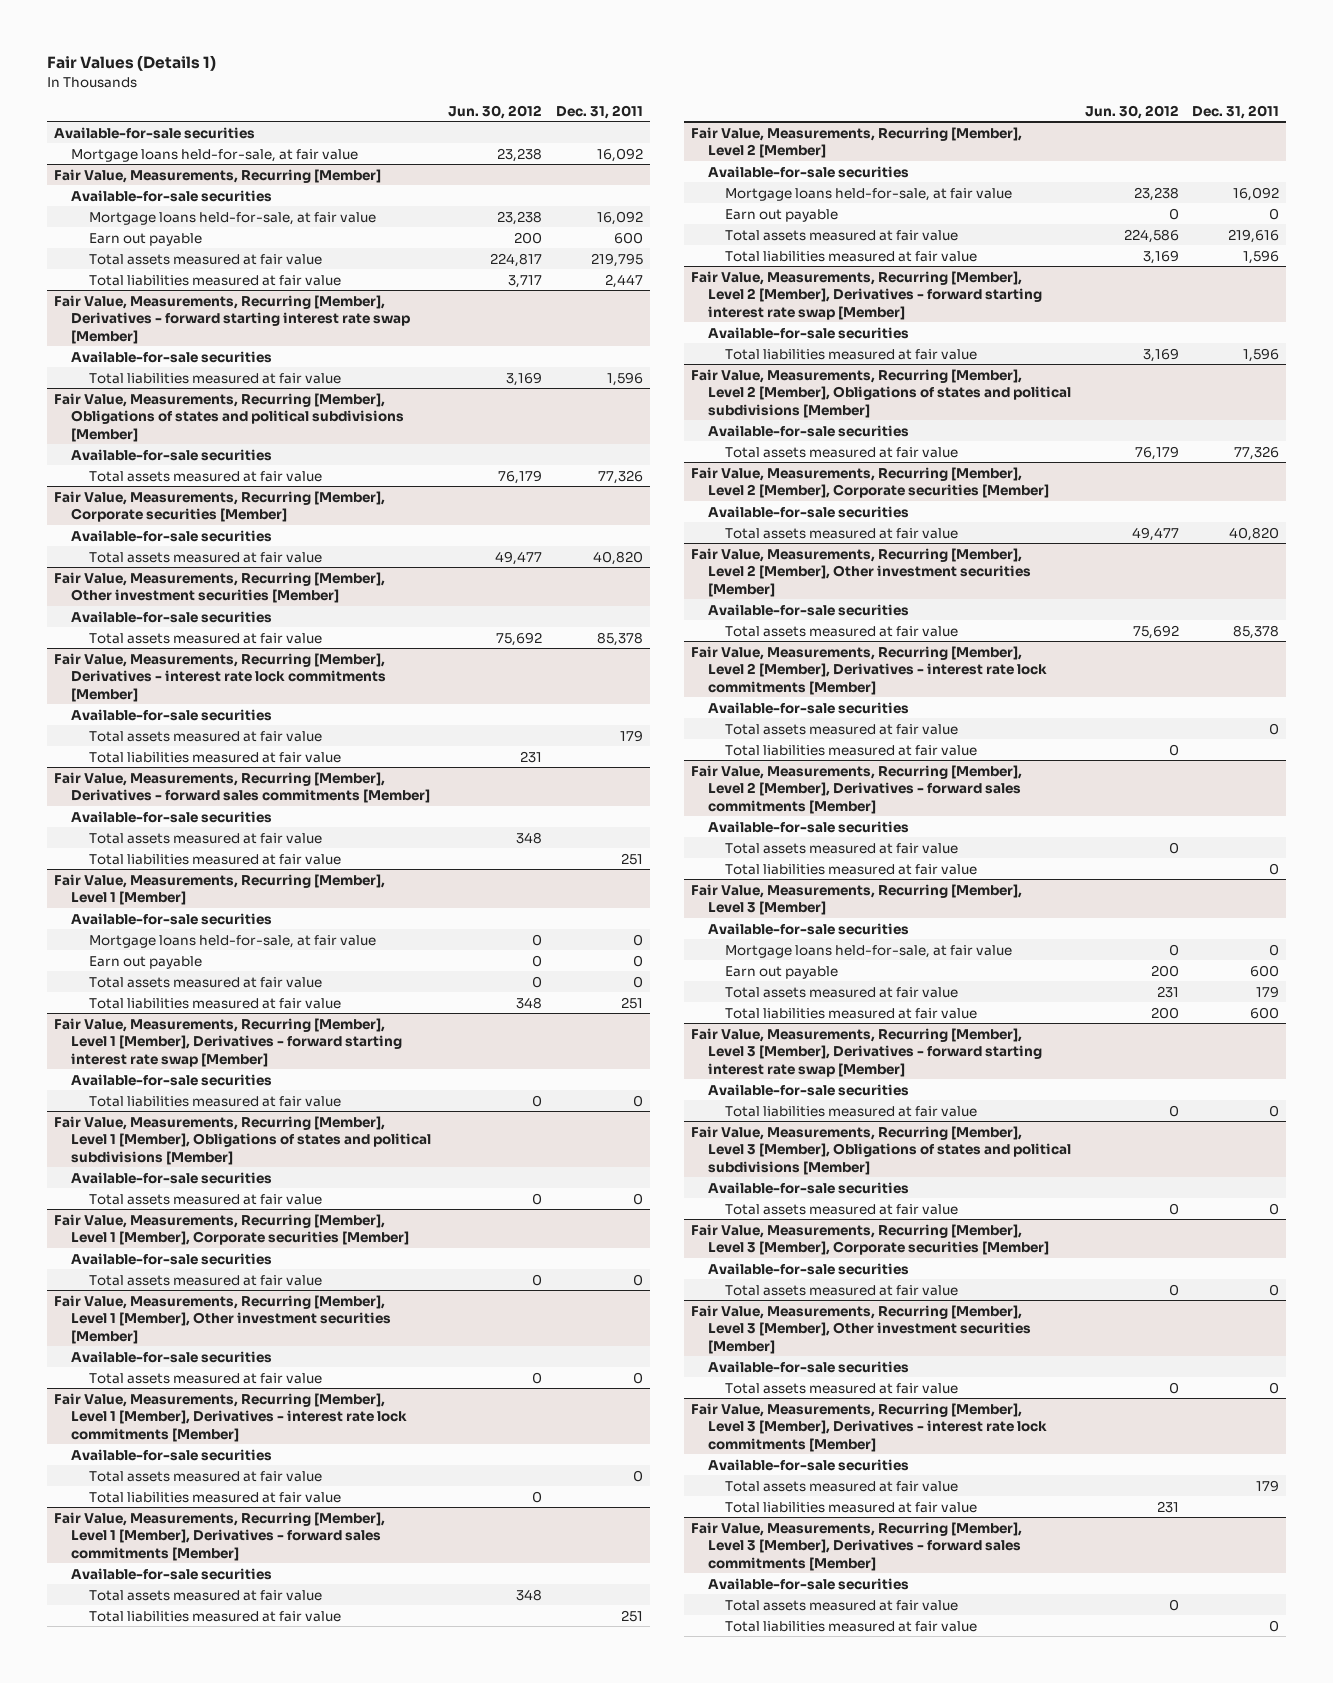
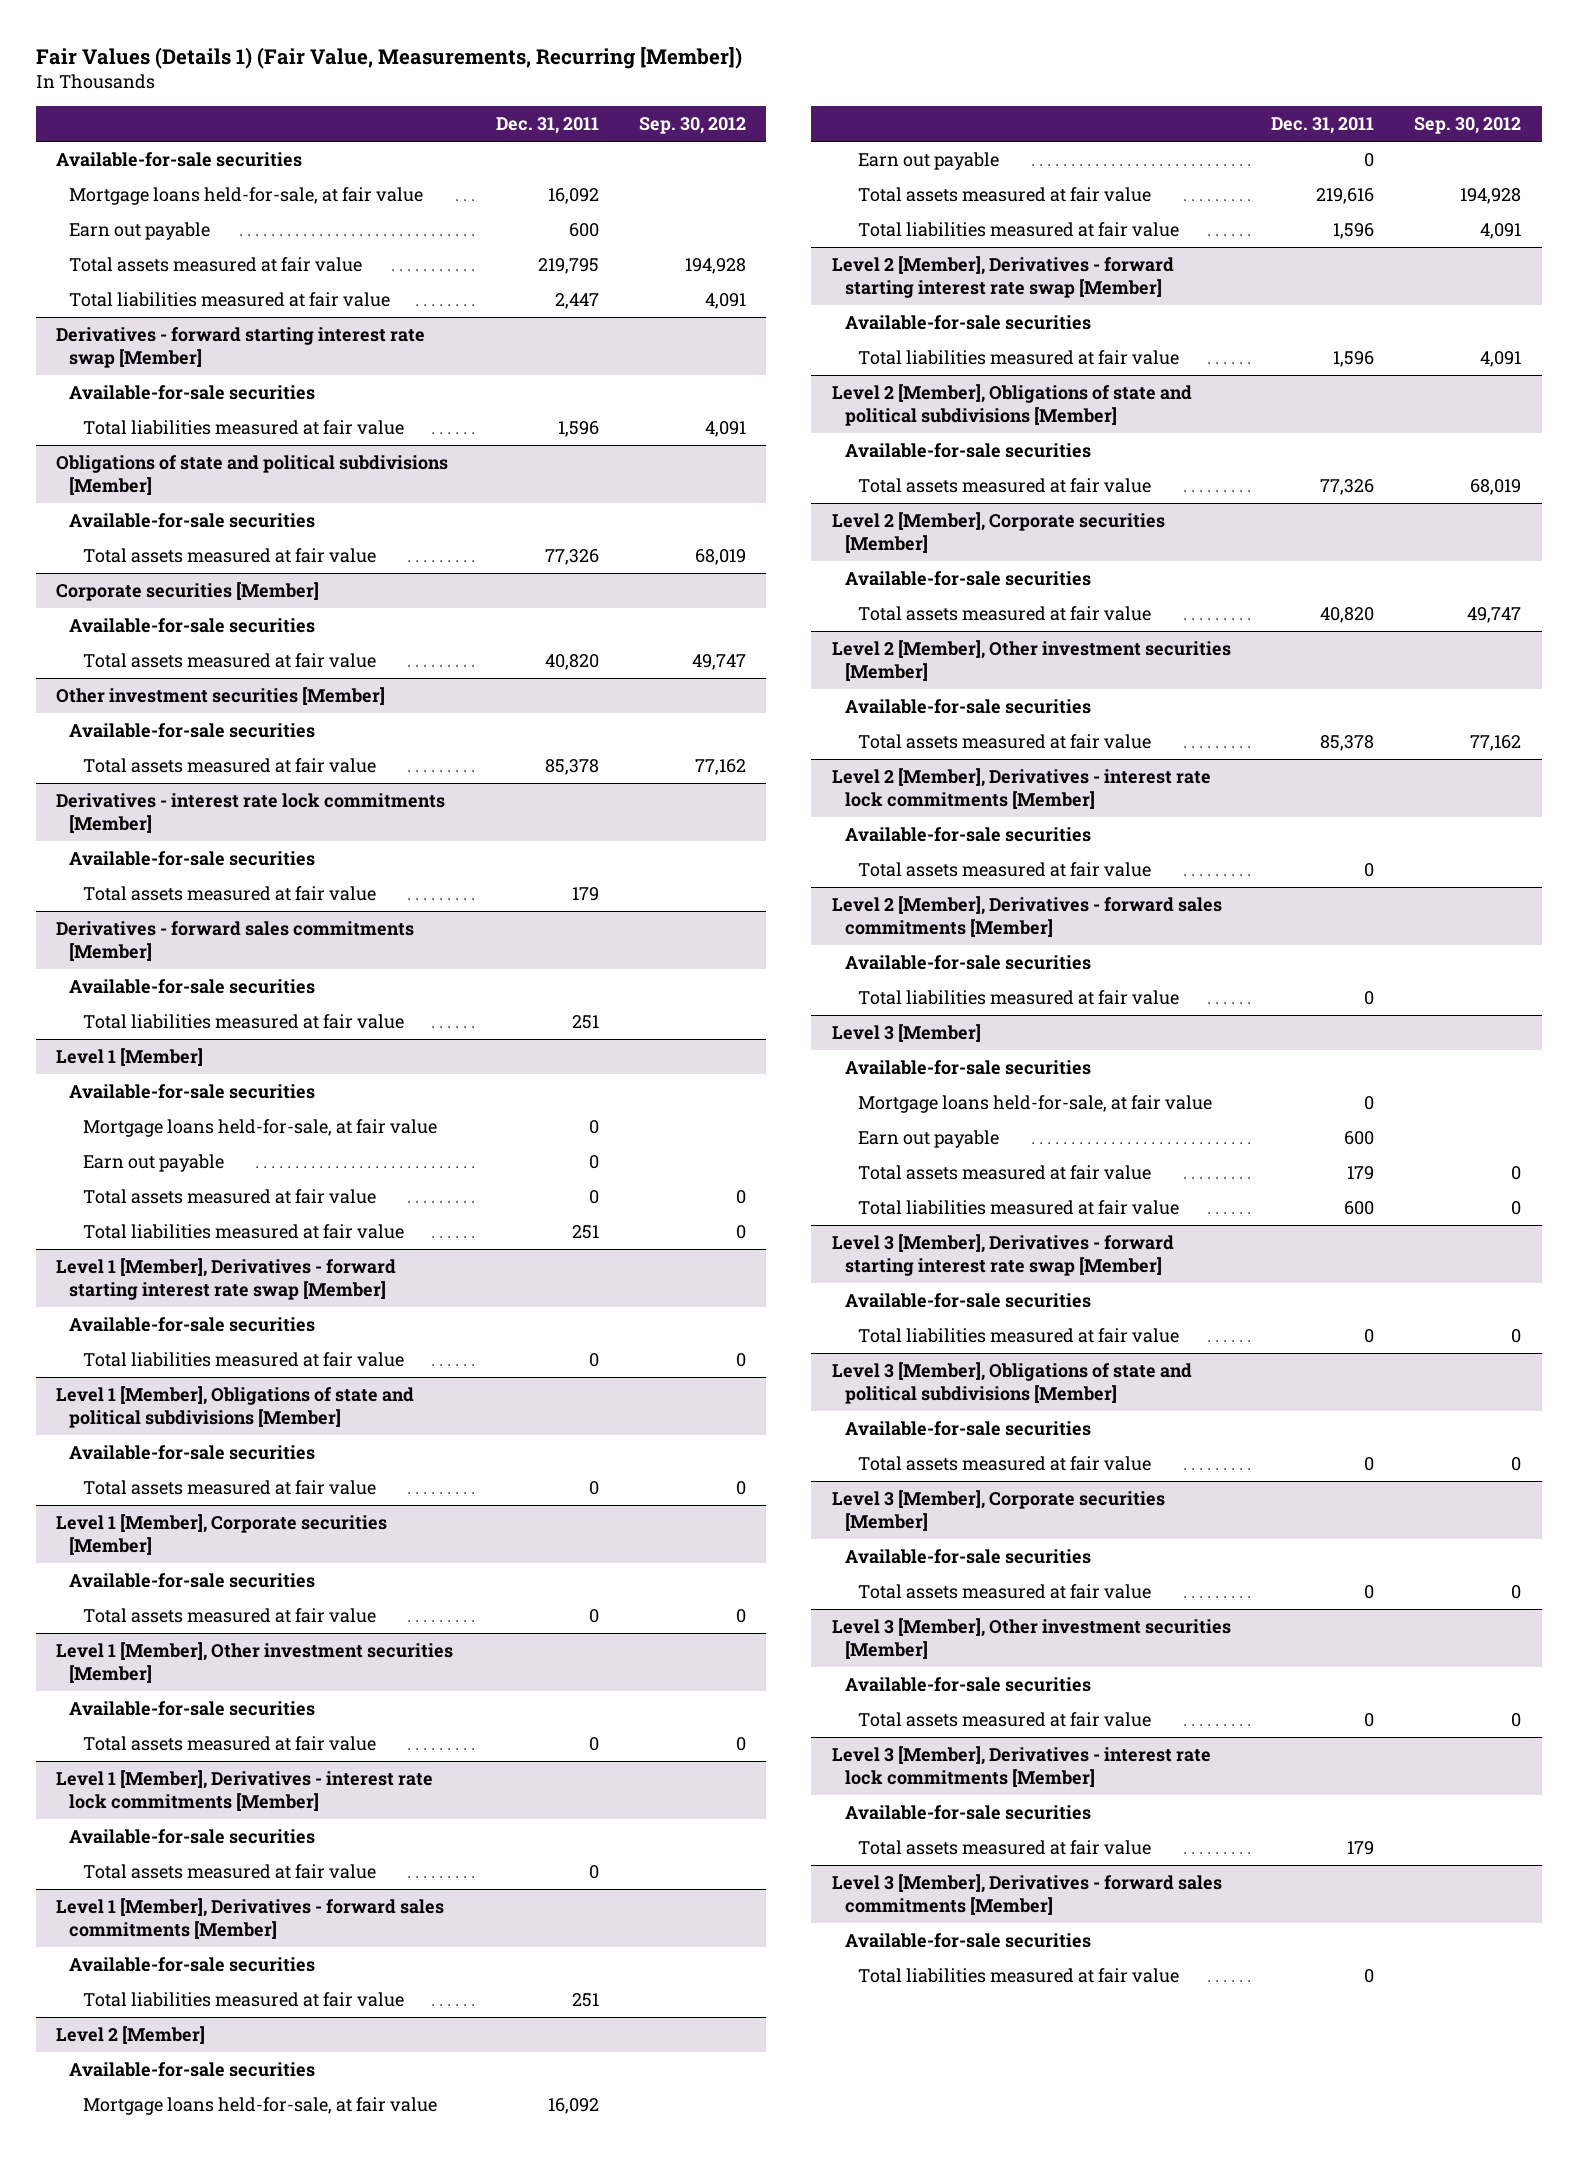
- Fair Values (Details 1)
+ Fair Values (Details 1) (Fair Value, Measurements, Recurring [Member])
- | Jun. 30, 2012 | Dec. 31, 2011
+ | Dec. 31, 2011 | Sep. 30, 2012
- Fair Value, Measurements, Recurring [Member]
- Available-for-sale securities
- Mortgage loans held-for-sale, at fair value | 23,238 | 16,092
- Fair Value, Measurements, Recurring [Member], Derivatives - forward starting interest rate swap [Member]
+ Derivatives - forward starting interest rate swap [Member]
- Fair Value, Measurements, Recurring [Member], Obligations of states and political subdivisions [Member]
+ Obligations of state and political subdivisions [Member]
- Fair Value, Measurements, Recurring [Member], Corporate securities [Member]
+ Corporate securities [Member]
- Fair Value, Measurements, Recurring [Member], Other investment securities [Member]
+ Other investment securities [Member]
- Fair Value, Measurements, Recurring [Member], Derivatives - interest rate lock commitments [Member]
+ Derivatives - interest rate lock commitments [Member]
- Total liabilities measured at fair value | 231 |
- Fair Value, Measurements, Recurring [Member], Derivatives - forward sales commitments [Member]
+ Derivatives - forward sales commitments [Member]
- Total assets measured at fair value | 348 |
- Fair Value, Measurements, Recurring [Member], Level 1 [Member]
+ Level 1 [Member]
- Fair Value, Measurements, Recurring [Member], Level 1 [Member], Derivatives - forward starting interest rate swap [Member]
+ Level 1 [Member], Derivatives - forward starting interest rate swap [Member]
- Fair Value, Measurements, Recurring [Member], Level 1 [Member], Obligations of states and political subdivisions [Member]
+ Level 1 [Member], Obligations of state and political subdivisions [Member]
- Fair Value, Measurements, Recurring [Member], Level 1 [Member], Corporate securities [Member]
+ Level 1 [Member], Corporate securities [Member]
- Fair Value, Measurements, Recurring [Member], Level 1 [Member], Other investment securities [Member]
+ Level 1 [Member], Other investment securities [Member]
- Fair Value, Measurements, Recurring [Member], Level 1 [Member], Derivatives - interest rate lock commitments [Member]
+ Level 1 [Member], Derivatives - interest rate lock commitments [Member]
- Total liabilities measured at fair value | 0 |
- Fair Value, Measurements, Recurring [Member], Level 1 [Member], Derivatives - forward sales commitments [Member]
+ Level 1 [Member], Derivatives - forward sales commitments [Member]
- Total assets measured at fair value | 348 |
- Fair Value, Measurements, Recurring [Member], Level 2 [Member]
+ Level 2 [Member]
- Fair Value, Measurements, Recurring [Member], Level 2 [Member], Derivatives - forward starting interest rate swap [Member]
+ Level 2 [Member], Derivatives - forward starting interest rate swap [Member]
- Fair Value, Measurements, Recurring [Member], Level 2 [Member], Obligations of states and political subdivisions [Member]
+ Level 2 [Member], Obligations of state and political subdivisions [Member]
- Fair Value, Measurements, Recurring [Member], Level 2 [Member], Corporate securities [Member]
+ Level 2 [Member], Corporate securities [Member]
- Fair Value, Measurements, Recurring [Member], Level 2 [Member], Other investment securities [Member]
+ Level 2 [Member], Other investment securities [Member]
- Fair Value, Measurements, Recurring [Member], Level 2 [Member], Derivatives - interest rate lock commitments [Member]
+ Level 2 [Member], Derivatives - interest rate lock commitments [Member]
- Total liabilities measured at fair value | 0 |
- Fair Value, Measurements, Recurring [Member], Level 2 [Member], Derivatives - forward sales commitments [Member]
+ Level 2 [Member], Derivatives - forward sales commitments [Member]
- Total assets measured at fair value | 0 |
- Fair Value, Measurements, Recurring [Member], Level 3 [Member]
+ Level 3 [Member]
- Fair Value, Measurements, Recurring [Member], Level 3 [Member], Derivatives - forward starting interest rate swap [Member]
+ Level 3 [Member], Derivatives - forward starting interest rate swap [Member]
- Fair Value, Measurements, Recurring [Member], Level 3 [Member], Obligations of states and political subdivisions [Member]
+ Level 3 [Member], Obligations of state and political subdivisions [Member]
- Fair Value, Measurements, Recurring [Member], Level 3 [Member], Corporate securities [Member]
+ Level 3 [Member], Corporate securities [Member]
- Fair Value, Measurements, Recurring [Member], Level 3 [Member], Other investment securities [Member]
+ Level 3 [Member], Other investment securities [Member]
- Fair Value, Measurements, Recurring [Member], Level 3 [Member], Derivatives - interest rate lock commitments [Member]
+ Level 3 [Member], Derivatives - interest rate lock commitments [Member]
- Total liabilities measured at fair value | 231 |
- Fair Value, Measurements, Recurring [Member], Level 3 [Member], Derivatives - forward sales commitments [Member]
+ Level 3 [Member], Derivatives - forward sales commitments [Member]
- Total assets measured at fair value | 0 |

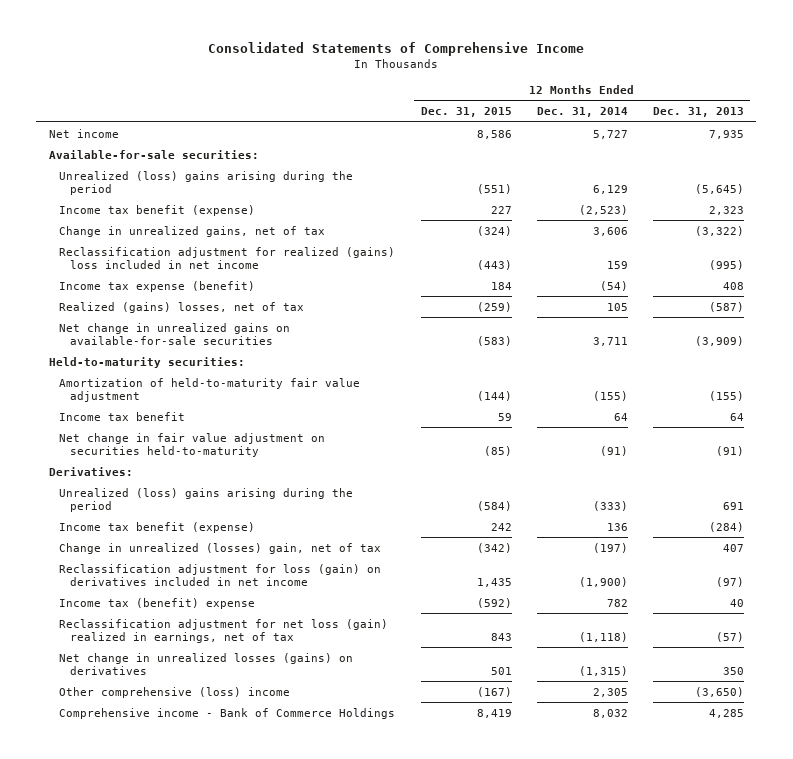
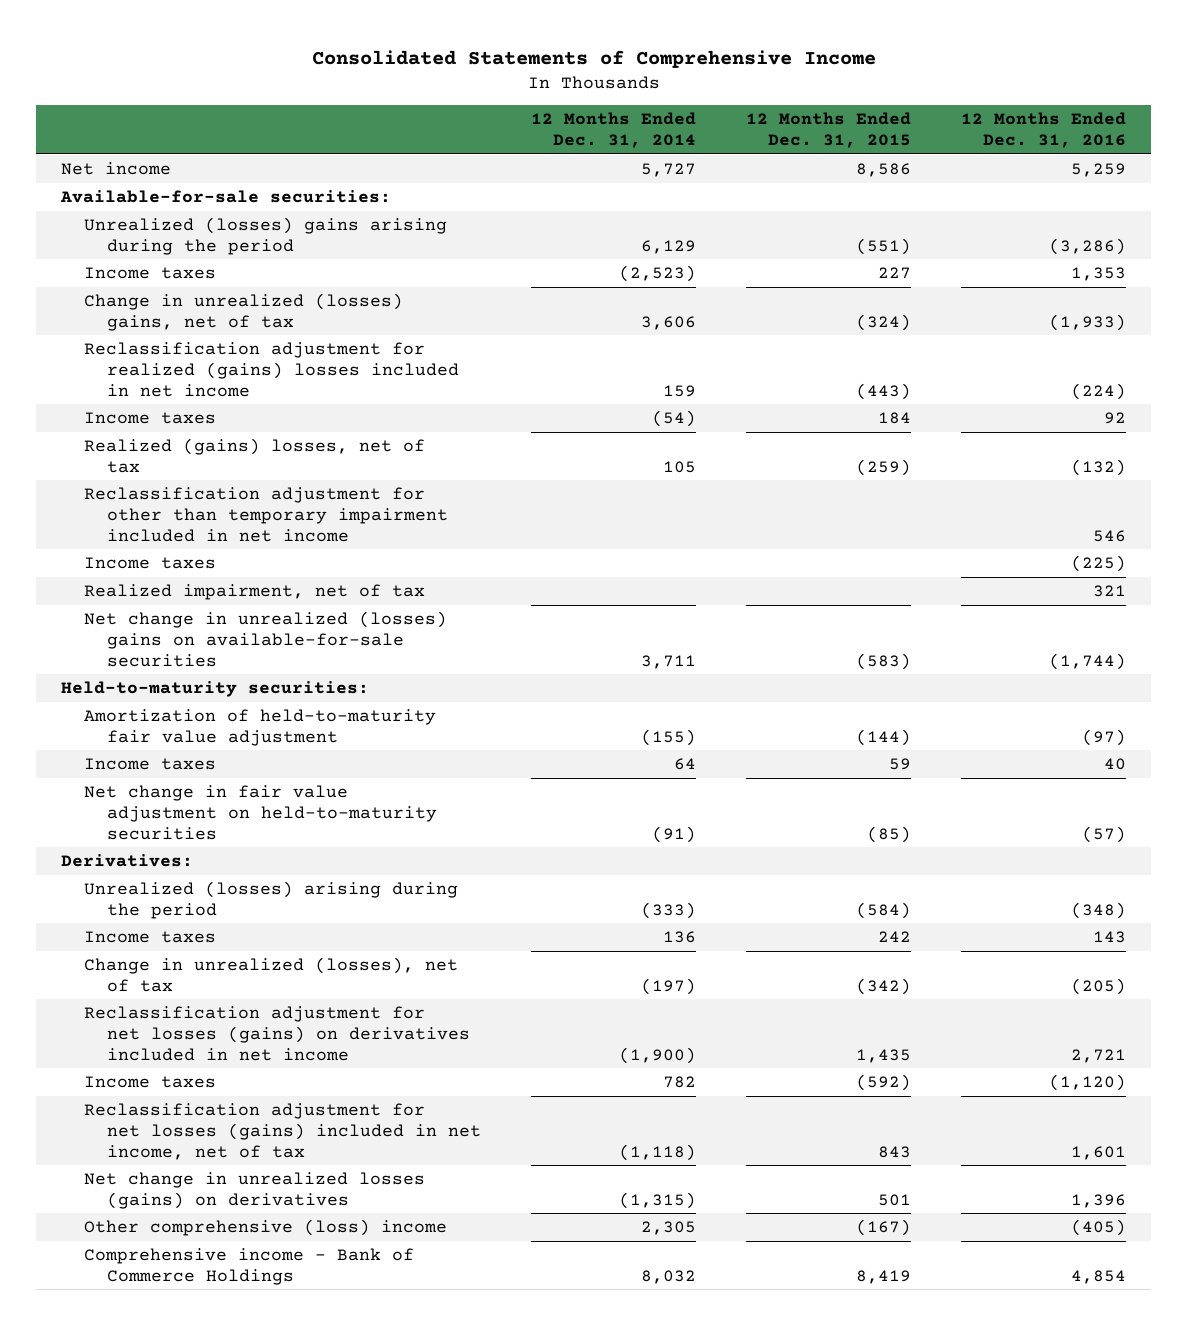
- | 12 Months Ended Dec. 31, 2015 | 12 Months Ended Dec. 31, 2014 | 12 Months Ended Dec. 31, 2013
+ | 12 Months Ended Dec. 31, 2014 | 12 Months Ended Dec. 31, 2015 | 12 Months Ended Dec. 31, 2016
- Unrealized (loss) gains arising during the period | (551) | 6,129 | (5,645)
- Income tax benefit (expense) | 227 | (2,523) | 2,323
- Change in unrealized gains, net of tax | (324) | 3,606 | (3,322)
- Reclassification adjustment for realized (gains) loss included in net income | (443) | 159 | (995)
- Income tax expense (benefit) | 184 | (54) | 408
+ Unrealized (losses) gains arising during the period | 6,129 | (551) | (3,286)
+ Income taxes | (2,523) | 227 | 1,353
+ Change in unrealized (losses) gains, net of tax | 3,606 | (324) | (1,933)
+ Reclassification adjustment for realized (gains) losses included in net income | 159 | (443) | (224)
+ Income taxes | (54) | 184 | 92
- Net change in unrealized gains on available-for-sale securities | (583) | 3,711 | (3,909)
+ Reclassification adjustment for other than temporary impairment included in net income | | | 546
+ Income taxes | | | (225)
+ Realized impairment, net of tax | | | 321
+ Net change in unrealized (losses) gains on available-for-sale securities | 3,711 | (583) | (1,744)
- Income tax benefit | 59 | 64 | 64
- Net change in fair value adjustment on securities held-to-maturity | (85) | (91) | (91)
+ Income taxes | 64 | 59 | 40
+ Net change in fair value adjustment on held-to-maturity securities | (91) | (85) | (57)
- Unrealized (loss) gains arising during the period | (584) | (333) | 691
- Income tax benefit (expense) | 242 | 136 | (284)
- Change in unrealized (losses) gain, net of tax | (342) | (197) | 407
- Reclassification adjustment for loss (gain) on derivatives included in net income | 1,435 | (1,900) | (97)
- Income tax (benefit) expense | (592) | 782 | 40
- Reclassification adjustment for net loss (gain) realized in earnings, net of tax | 843 | (1,118) | (57)
+ Unrealized (losses) arising during the period | (333) | (584) | (348)
+ Income taxes | 136 | 242 | 143
+ Change in unrealized (losses), net of tax | (197) | (342) | (205)
+ Reclassification adjustment for net losses (gains) on derivatives included in net income | (1,900) | 1,435 | 2,721
+ Income taxes | 782 | (592) | (1,120)
+ Reclassification adjustment for net losses (gains) included in net income, net of tax | (1,118) | 843 | 1,601

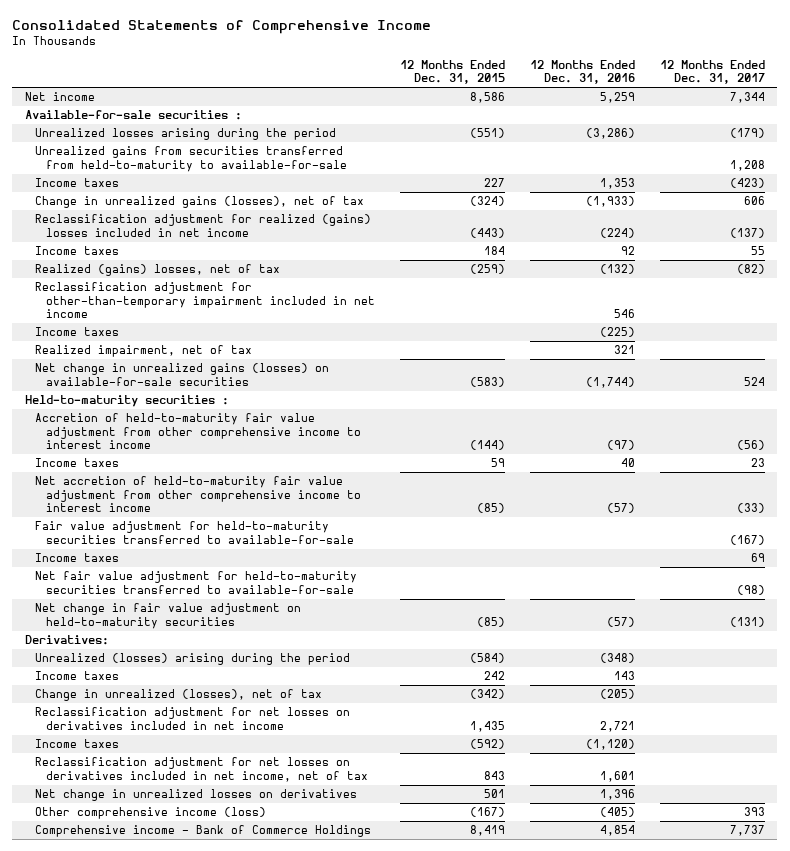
- | 12 Months Ended Dec. 31, 2014 | 12 Months Ended Dec. 31, 2015 | 12 Months Ended Dec. 31, 2016
+ | 12 Months Ended Dec. 31, 2015 | 12 Months Ended Dec. 31, 2016 | 12 Months Ended Dec. 31, 2017
- Available-for-sale securities:
- Unrealized (losses) gains arising during the period | 6,129 | (551) | (3,286)
+ Available-for-sale securities :
+ Unrealized losses arising during the period | (551) | (3,286) | (179)
+ Unrealized gains from securities transferred from held-to-maturity to available-for-sale | | | 1,208
- Change in unrealized (losses) gains, net of tax | 3,606 | (324) | (1,933)
+ Change in unrealized gains (losses), net of tax | (324) | (1,933) | 606
- Reclassification adjustment for other than temporary impairment included in net income | | | 546
+ Reclassification adjustment for other-than-temporary impairment included in net income | | 546 |
- Net change in unrealized (losses) gains on available-for-sale securities | 3,711 | (583) | (1,744)
- Held-to-maturity securities:
- Amortization of held-to-maturity fair value adjustment | (155) | (144) | (97)
+ Net change in unrealized gains (losses) on available-for-sale securities | (583) | (1,744) | 524
+ Held-to-maturity securities :
+ Accretion of held-to-maturity fair value adjustment from other comprehensive income to interest income | (144) | (97) | (56)
+ Net accretion of held-to-maturity fair value adjustment from other comprehensive income to interest income | (85) | (57) | (33)
+ Fair value adjustment for held-to-maturity securities transferred to available-for-sale | | | (167)
+ Income taxes | | | 69
+ Net fair value adjustment for held-to-maturity securities transferred to available-for-sale | | | (98)
- Reclassification adjustment for net losses (gains) on derivatives included in net income | (1,900) | 1,435 | 2,721
+ Reclassification adjustment for net losses on derivatives included in net income | 1,435 | 2,721 |
- Reclassification adjustment for net losses (gains) included in net income, net of tax | (1,118) | 843 | 1,601
- Net change in unrealized losses (gains) on derivatives | (1,315) | 501 | 1,396
- Other comprehensive (loss) income | 2,305 | (167) | (405)
+ Reclassification adjustment for net losses on derivatives included in net income, net of tax | 843 | 1,601 |
+ Net change in unrealized losses on derivatives | 501 | 1,396 |
+ Other comprehensive income (loss) | (167) | (405) | 393

